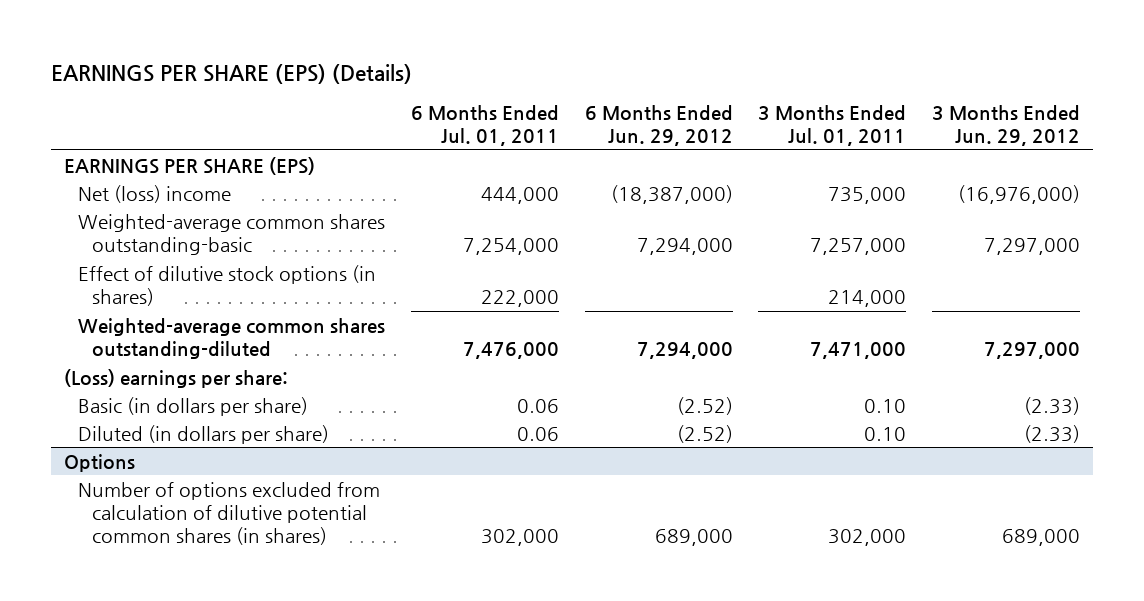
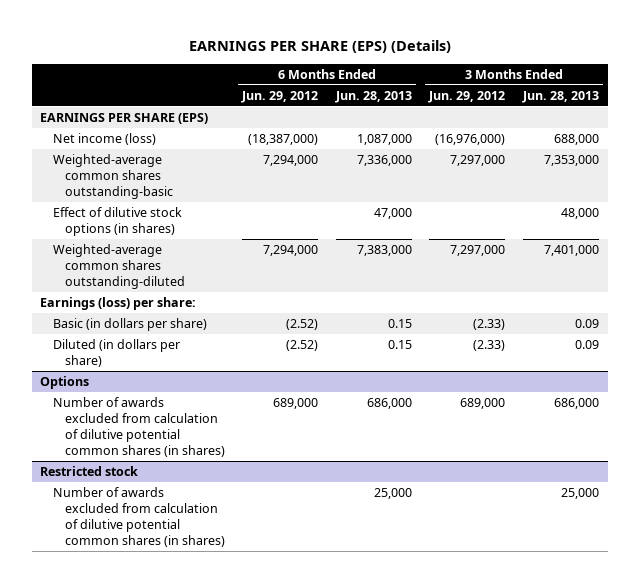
- | 6 Months Ended Jul. 01, 2011 | 6 Months Ended Jun. 29, 2012 | 3 Months Ended Jul. 01, 2011 | 3 Months Ended Jun. 29, 2012
+ | 6 Months Ended Jun. 29, 2012 | 6 Months Ended Jun. 28, 2013 | 3 Months Ended Jun. 29, 2012 | 3 Months Ended Jun. 28, 2013
- Net (loss) income | 444,000 | (18,387,000) | 735,000 | (16,976,000)
+ Net income (loss) | (18,387,000) | 1,087,000 | (16,976,000) | 688,000
- (Loss) earnings per share:
+ Earnings (loss) per share:
@ Options
- Number of options excluded from calculation of dilutive potential common shares (in shares) | 302,000 | 689,000 | 302,000 | 689,000
+ Number of awards excluded from calculation of dilutive potential common shares (in shares) | 689,000 | 686,000 | 689,000 | 686,000
+ Restricted stock
+ Number of awards excluded from calculation of dilutive potential common shares (in shares) | | 25,000 | | 25,000

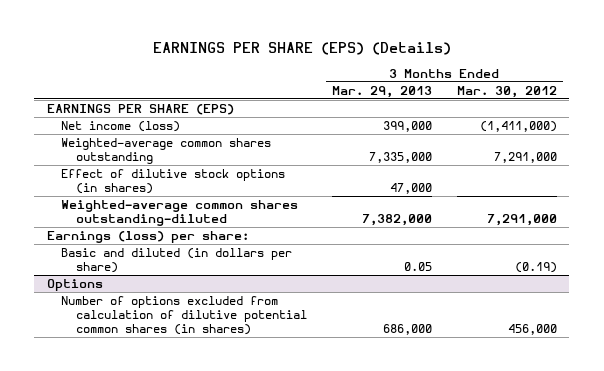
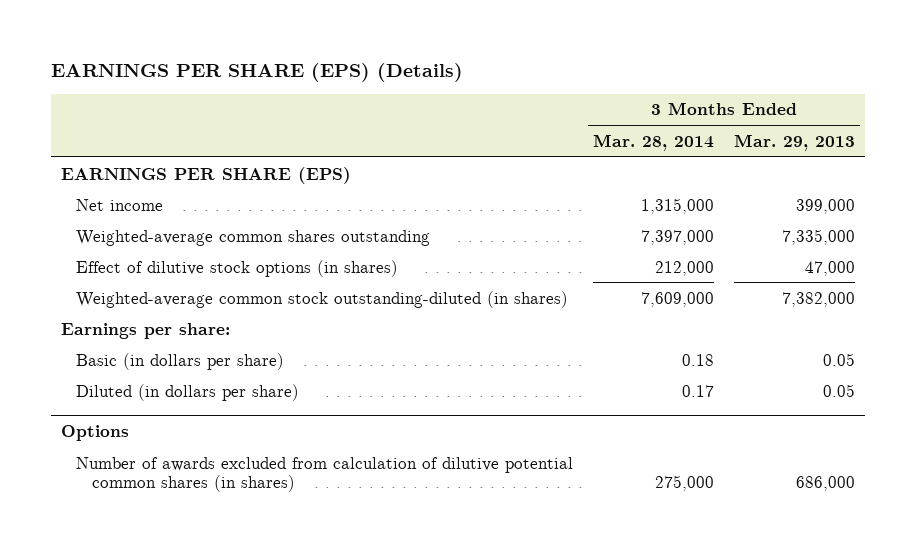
- | 3 Months Ended Mar. 29, 2013 | 3 Months Ended Mar. 30, 2012
+ | 3 Months Ended Mar. 28, 2014 | 3 Months Ended Mar. 29, 2013
- Net income (loss) | 399,000 | (1,411,000)
+ Net income | 1,315,000 | 399,000
- Weighted-average common shares outstanding-diluted | 7,382,000 | 7,291,000
- Earnings (loss) per share:
- Basic and diluted (in dollars per share) | 0.05 | (0.19)
+ Weighted-average common stock outstanding-diluted (in shares) | 7,609,000 | 7,382,000
+ Earnings per share:
+ Basic (in dollars per share) | 0.18 | 0.05
+ Diluted (in dollars per share) | 0.17 | 0.05
@ Options
- Number of options excluded from calculation of dilutive potential common shares (in shares) | 686,000 | 456,000
+ Number of awards excluded from calculation of dilutive potential common shares (in shares) | 275,000 | 686,000

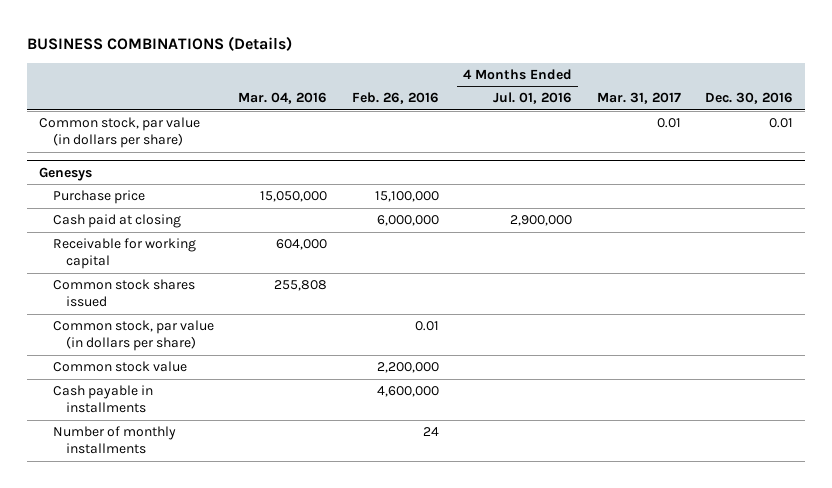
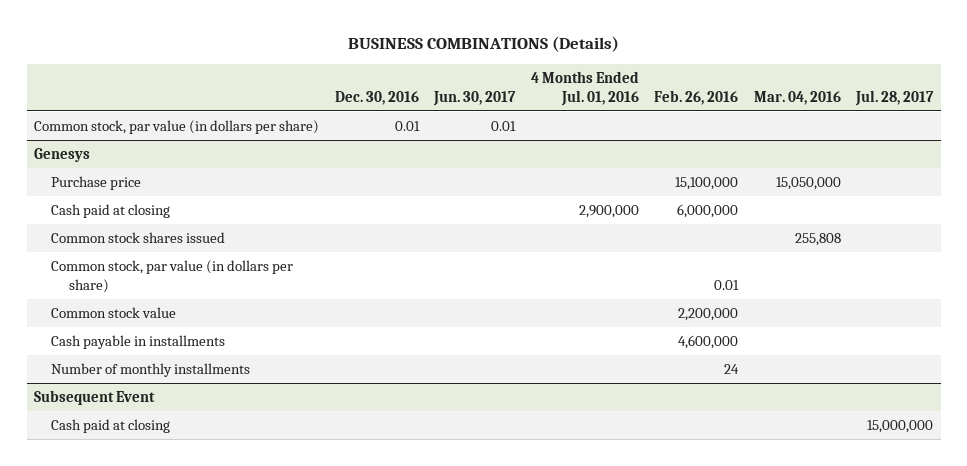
- | Mar. 04, 2016 | Feb. 26, 2016 | 4 Months Ended Jul. 01, 2016 | Mar. 31, 2017 | Dec. 30, 2016
+ | Dec. 30, 2016 | Jun. 30, 2017 | 4 Months Ended Jul. 01, 2016 | Feb. 26, 2016 | Mar. 04, 2016 | Jul. 28, 2017
@ Genesys
- Receivable for working capital | 604,000 | | | |
+ Subsequent Event
+ Cash paid at closing | | | | | | 15,000,000

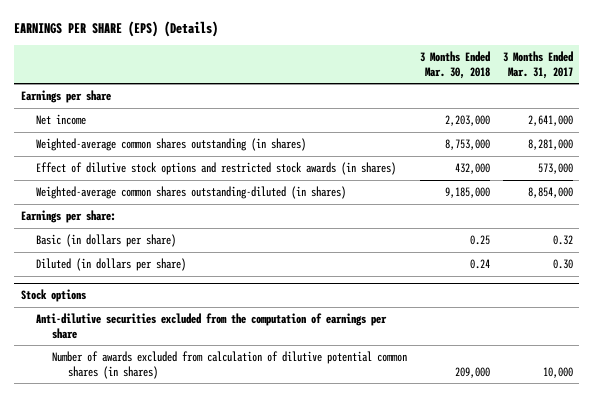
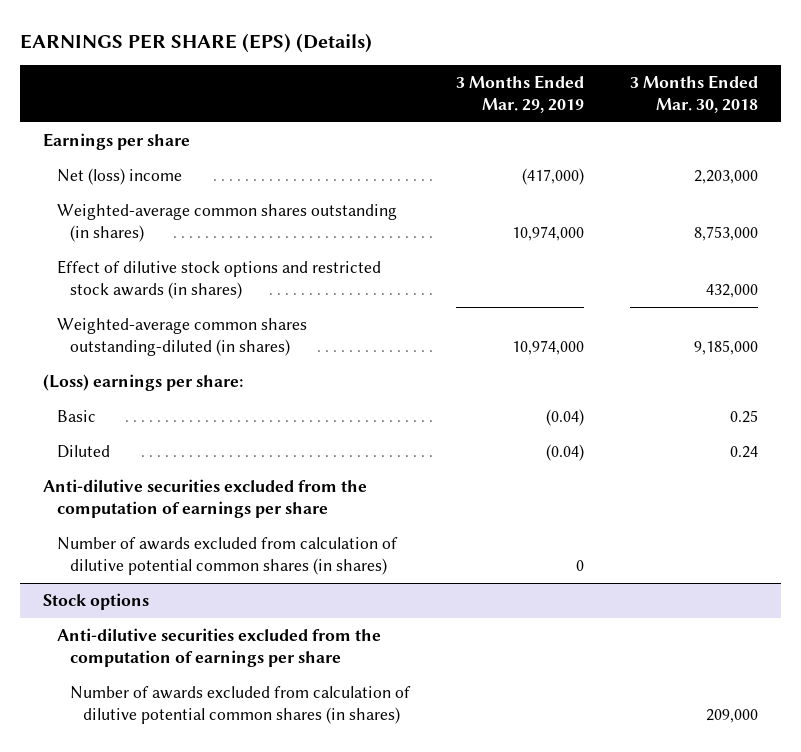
- | 3 Months Ended Mar. 30, 2018 | 3 Months Ended Mar. 31, 2017
+ | 3 Months Ended Mar. 29, 2019 | 3 Months Ended Mar. 30, 2018
- Net income | 2,203,000 | 2,641,000
+ Net (loss) income | (417,000) | 2,203,000
- Earnings per share:
- Basic (in dollars per share) | 0.25 | 0.32
- Diluted (in dollars per share) | 0.24 | 0.30
+ (Loss) earnings per share:
+ Basic | (0.04) | 0.25
+ Diluted | (0.04) | 0.24
+ Anti-dilutive securities excluded from the computation of earnings per share
+ Number of awards excluded from calculation of dilutive potential common shares (in shares) | 0 |

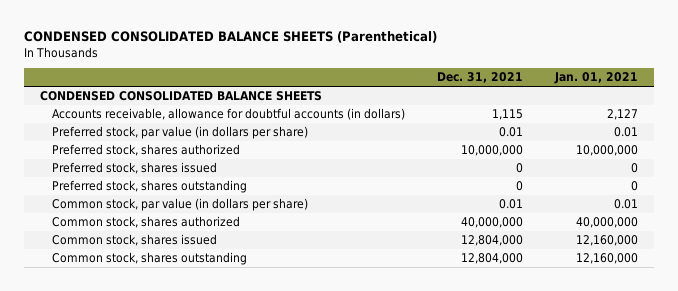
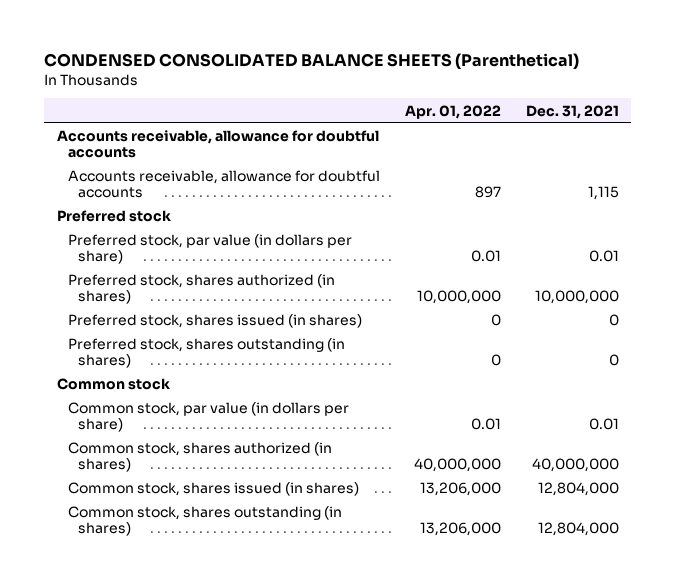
- | Dec. 31, 2021 | Jan. 01, 2021
+ | Apr. 01, 2022 | Dec. 31, 2021
- CONDENSED CONSOLIDATED BALANCE SHEETS
- Accounts receivable, allowance for doubtful accounts (in dollars) | 1,115 | 2,127
+ Accounts receivable, allowance for doubtful accounts
+ Accounts receivable, allowance for doubtful accounts | 897 | 1,115
+ Preferred stock
- Preferred stock, shares authorized | 10,000,000 | 10,000,000
- Preferred stock, shares issued | 0 | 0
- Preferred stock, shares outstanding | 0 | 0
+ Preferred stock, shares authorized (in shares) | 10,000,000 | 10,000,000
+ Preferred stock, shares issued (in shares) | 0 | 0
+ Preferred stock, shares outstanding (in shares) | 0 | 0
+ Common stock
- Common stock, shares authorized | 40,000,000 | 40,000,000
- Common stock, shares issued | 12,804,000 | 12,160,000
- Common stock, shares outstanding | 12,804,000 | 12,160,000
+ Common stock, shares authorized (in shares) | 40,000,000 | 40,000,000
+ Common stock, shares issued (in shares) | 13,206,000 | 12,804,000
+ Common stock, shares outstanding (in shares) | 13,206,000 | 12,804,000

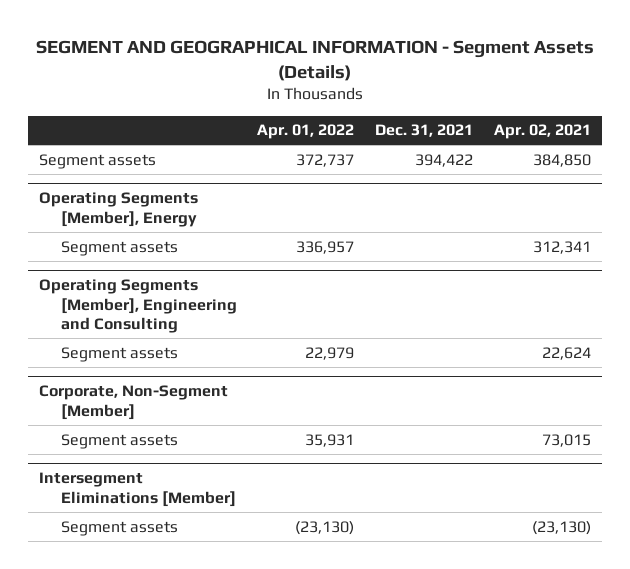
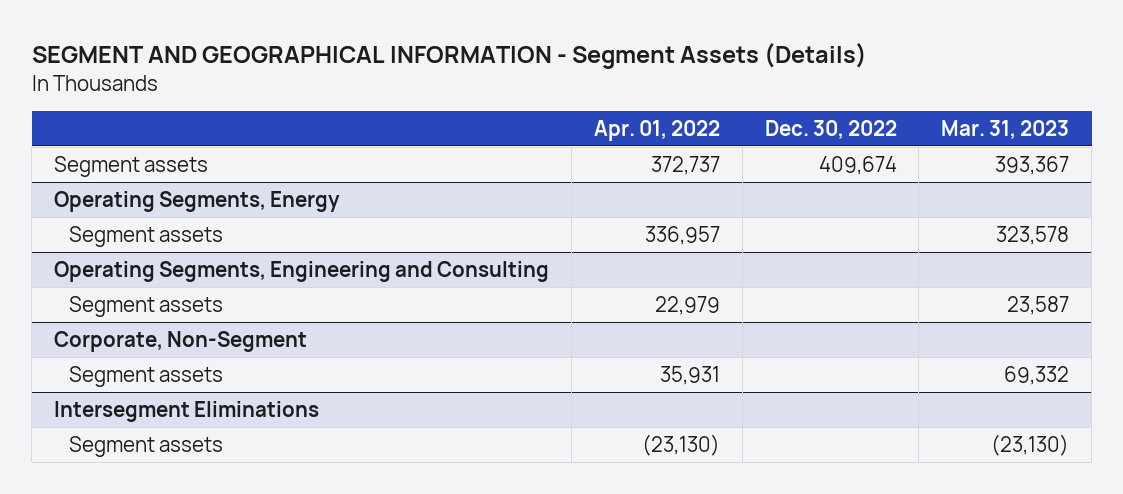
- | Apr. 01, 2022 | Dec. 31, 2021 | Apr. 02, 2021
+ | Apr. 01, 2022 | Dec. 30, 2022 | Mar. 31, 2023
- Operating Segments [Member], Energy
+ Operating Segments, Energy
- Operating Segments [Member], Engineering and Consulting
+ Operating Segments, Engineering and Consulting
- Corporate, Non-Segment [Member]
+ Corporate, Non-Segment
- Intersegment Eliminations [Member]
+ Intersegment Eliminations

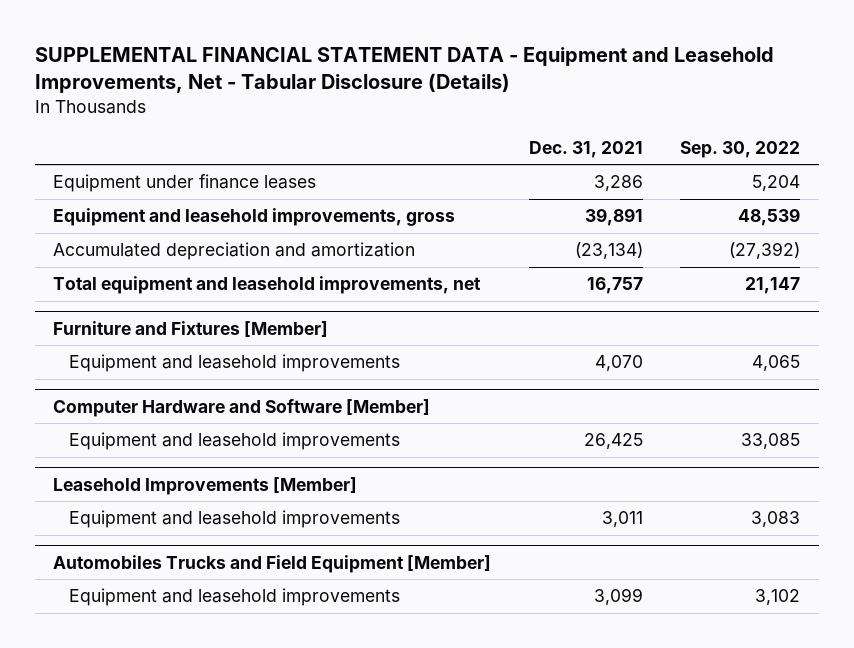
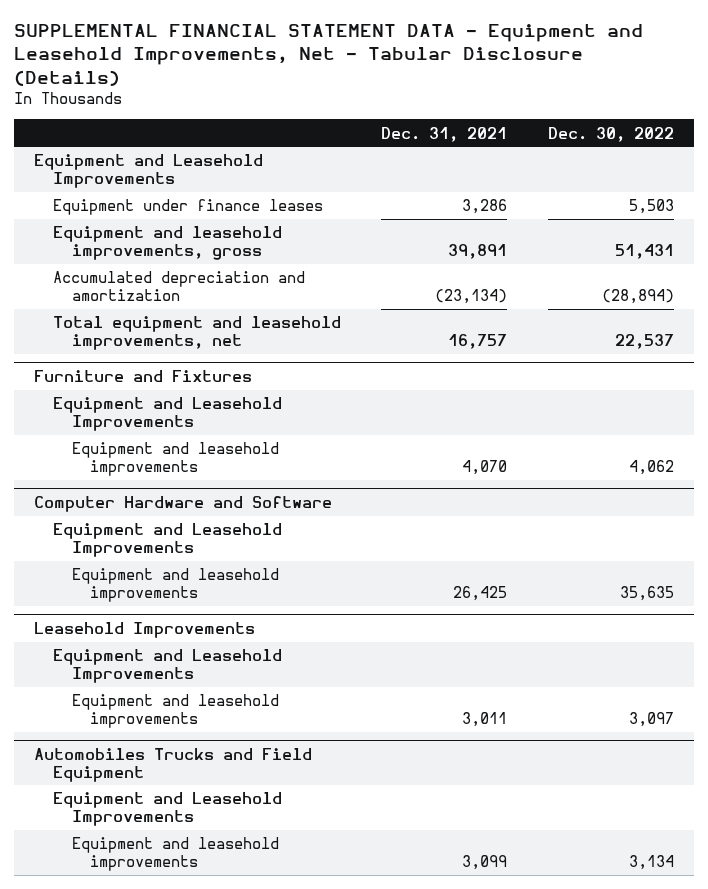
- | Dec. 31, 2021 | Sep. 30, 2022
+ | Dec. 31, 2021 | Dec. 30, 2022
+ Equipment and Leasehold Improvements
- Furniture and Fixtures [Member]
+ Furniture and Fixtures
+ Equipment and Leasehold Improvements
- Computer Hardware and Software [Member]
+ Computer Hardware and Software
+ Equipment and Leasehold Improvements
- Leasehold Improvements [Member]
+ Leasehold Improvements
+ Equipment and Leasehold Improvements
- Automobiles Trucks and Field Equipment [Member]
+ Automobiles Trucks and Field Equipment
+ Equipment and Leasehold Improvements

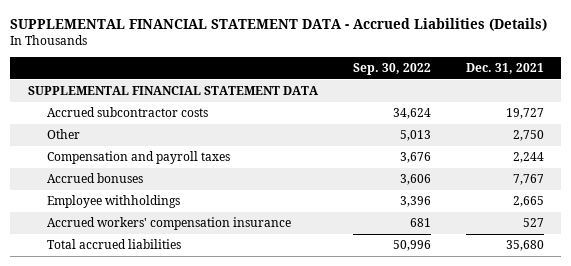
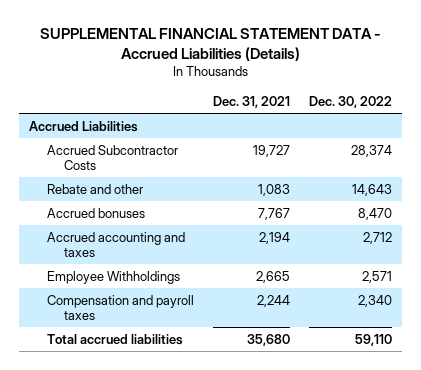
- | Sep. 30, 2022 | Dec. 31, 2021
+ | Dec. 31, 2021 | Dec. 30, 2022
- SUPPLEMENTAL FINANCIAL STATEMENT DATA
- Accrued subcontractor costs | 34,624 | 19,727
- Other | 5,013 | 2,750
+ Accrued Liabilities
+ Accrued Subcontractor Costs | 19,727 | 28,374
+ Rebate and other | 1,083 | 14,643
- Employee withholdings | 3,396 | 2,665
- Accrued workers' compensation insurance | 681 | 527
+ Accrued accounting and taxes | 2,194 | 2,712
+ Employee Withholdings | 2,665 | 2,571
moved down: Compensation and payroll taxes | 2,244 | 2,340

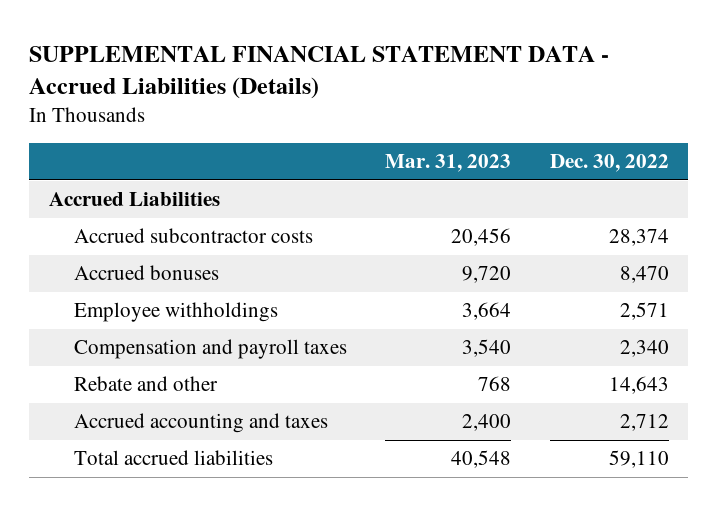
- | Dec. 31, 2021 | Dec. 30, 2022
+ | Mar. 31, 2023 | Dec. 30, 2022
- Accrued Subcontractor Costs | 19,727 | 28,374
+ Accrued subcontractor costs | 20,456 | 28,374
- Employee Withholdings | 2,665 | 2,571
+ Employee withholdings | 3,664 | 2,571
moved down: Rebate and other | 768 | 14,643
moved down: Accrued accounting and taxes | 2,400 | 2,712

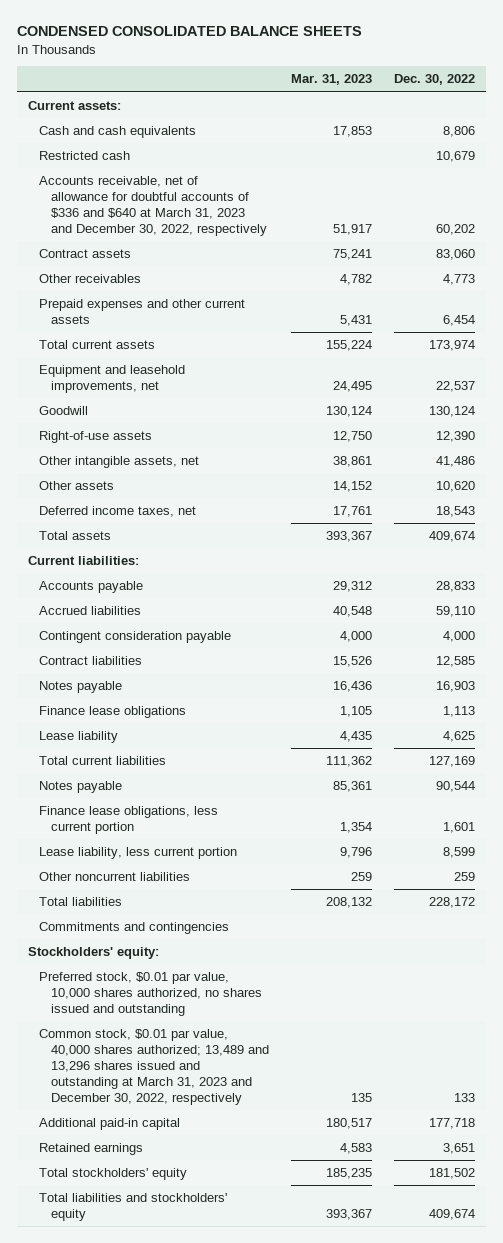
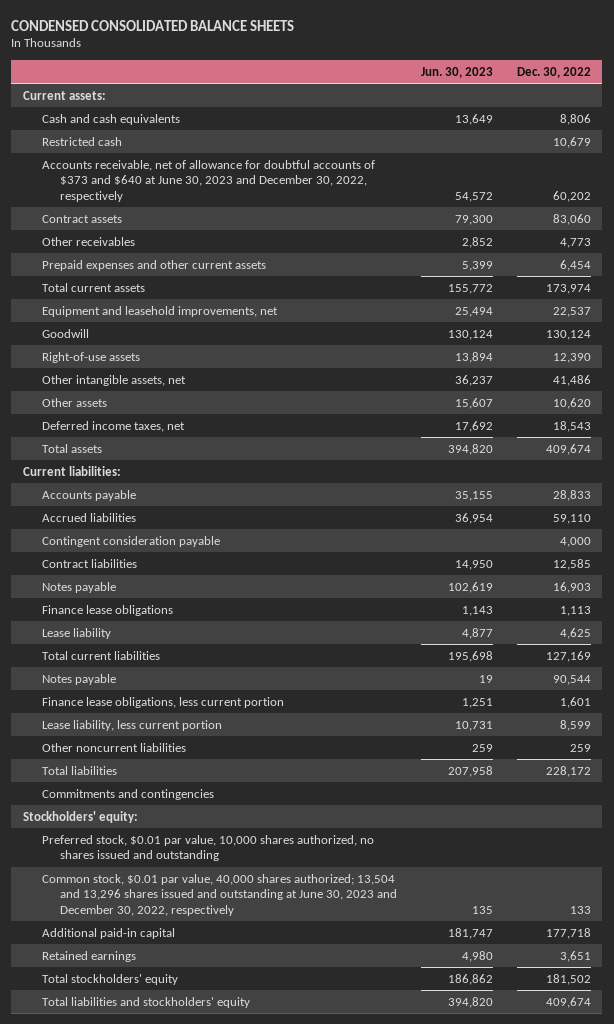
- | Mar. 31, 2023 | Dec. 30, 2022
+ | Jun. 30, 2023 | Dec. 30, 2022
- Accounts receivable, net of allowance for doubtful accounts of $336 and $640 at March 31, 2023 and December 30, 2022, respectively | 51,917 | 60,202
+ Accounts receivable, net of allowance for doubtful accounts of $373 and $640 at June 30, 2023 and December 30, 2022, respectively | 54,572 | 60,202
- Common stock, $0.01 par value, 40,000 shares authorized; 13,489 and 13,296 shares issued and outstanding at March 31, 2023 and December 30, 2022, respectively | 135 | 133
+ Common stock, $0.01 par value, 40,000 shares authorized; 13,504 and 13,296 shares issued and outstanding at June 30, 2023 and December 30, 2022, respectively | 135 | 133

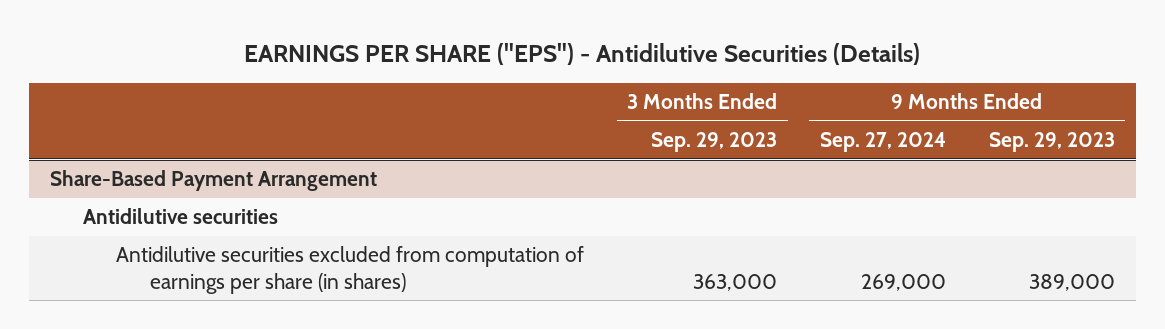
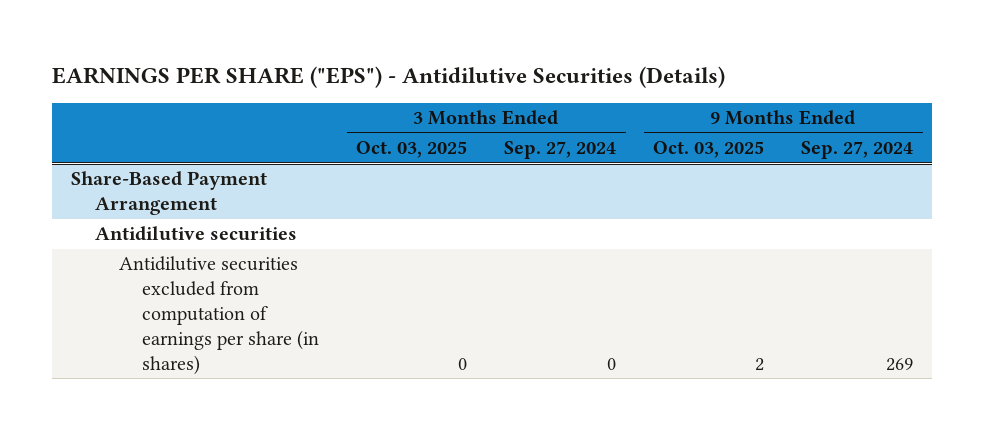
- | 3 Months Ended Sep. 29, 2023 | 9 Months Ended Sep. 27, 2024 | 9 Months Ended Sep. 29, 2023
+ | 3 Months Ended Oct. 03, 2025 | 3 Months Ended Sep. 27, 2024 | 9 Months Ended Oct. 03, 2025 | 9 Months Ended Sep. 27, 2024
@ Share-Based Payment Arrangement
- Antidilutive securities excluded from computation of earnings per share (in shares) | 363,000 | 269,000 | 389,000
+ Antidilutive securities excluded from computation of earnings per share (in shares) | 0 | 0 | 2 | 269

